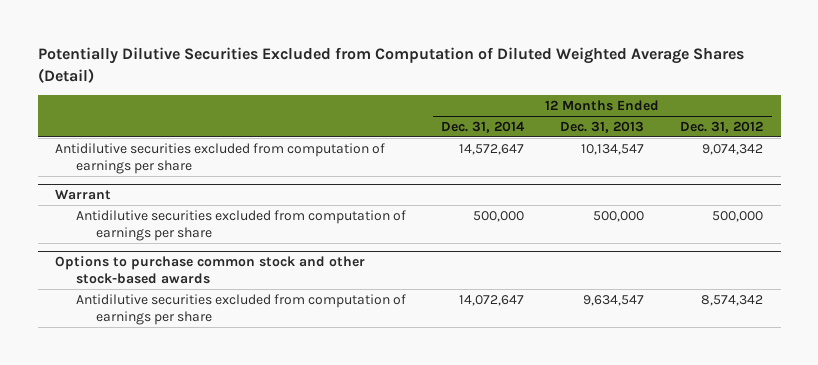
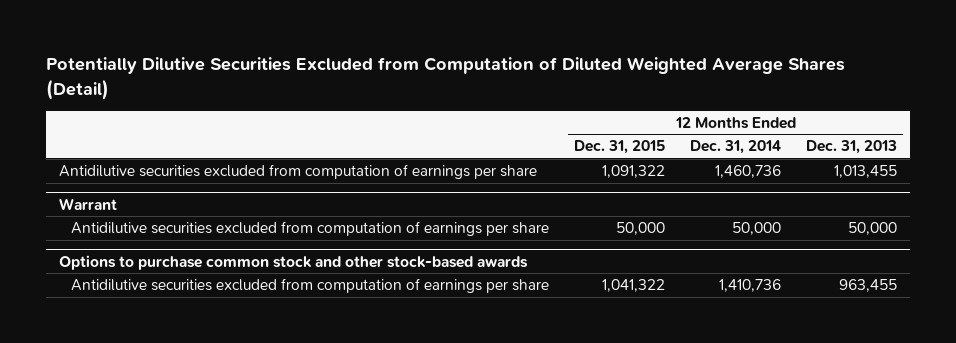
- | 12 Months Ended Dec. 31, 2014 | 12 Months Ended Dec. 31, 2013 | 12 Months Ended Dec. 31, 2012
+ | 12 Months Ended Dec. 31, 2015 | 12 Months Ended Dec. 31, 2014 | 12 Months Ended Dec. 31, 2013
- Antidilutive securities excluded from computation of earnings per share | 14,572,647 | 10,134,547 | 9,074,342
+ Antidilutive securities excluded from computation of earnings per share | 1,091,322 | 1,460,736 | 1,013,455
@ Warrant
- Antidilutive securities excluded from computation of earnings per share | 500,000 | 500,000 | 500,000
+ Antidilutive securities excluded from computation of earnings per share | 50,000 | 50,000 | 50,000
@ Options to purchase common stock and other stock-based awards
- Antidilutive securities excluded from computation of earnings per share | 14,072,647 | 9,634,547 | 8,574,342
+ Antidilutive securities excluded from computation of earnings per share | 1,041,322 | 1,410,736 | 963,455

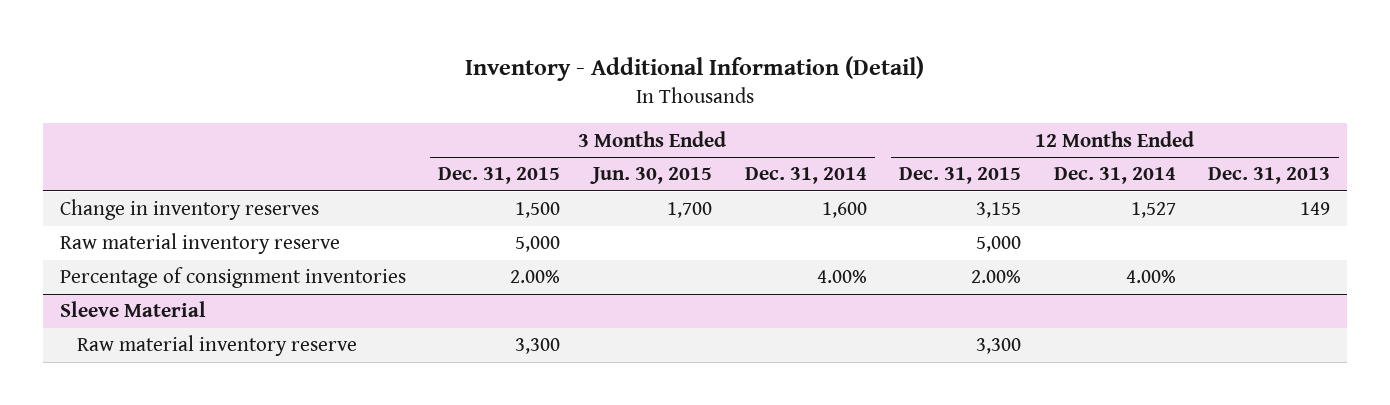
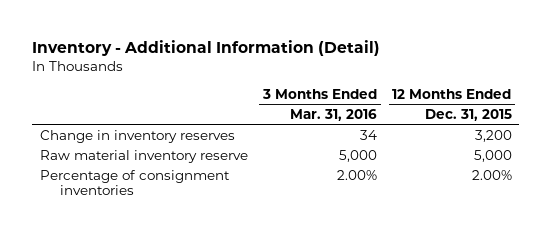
- | 3 Months Ended Dec. 31, 2015 | 3 Months Ended Jun. 30, 2015 | 3 Months Ended Dec. 31, 2014 | 12 Months Ended Dec. 31, 2015 | 12 Months Ended Dec. 31, 2014 | 12 Months Ended Dec. 31, 2013
+ | 3 Months Ended Mar. 31, 2016 | 12 Months Ended Dec. 31, 2015
- Change in inventory reserves | 1,500 | 1,700 | 1,600 | 3,155 | 1,527 | 149
+ Change in inventory reserves | 34 | 3,200
- Sleeve Material
- Raw material inventory reserve | 3,300 | | | 3,300 | |

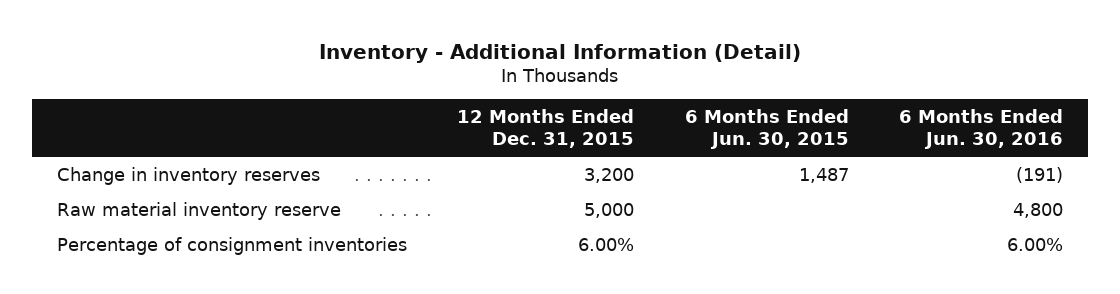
- | 3 Months Ended Mar. 31, 2016 | 12 Months Ended Dec. 31, 2015
+ | 12 Months Ended Dec. 31, 2015 | 6 Months Ended Jun. 30, 2015 | 6 Months Ended Jun. 30, 2016
- Percentage of consignment inventories | 2.00% | 2.00%
+ Percentage of consignment inventories | 6.00% | | 6.00%

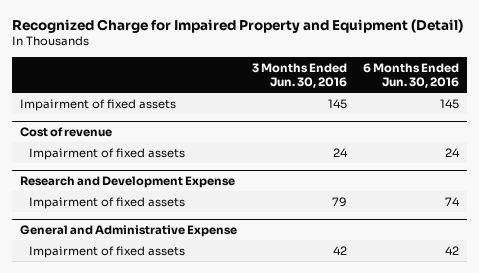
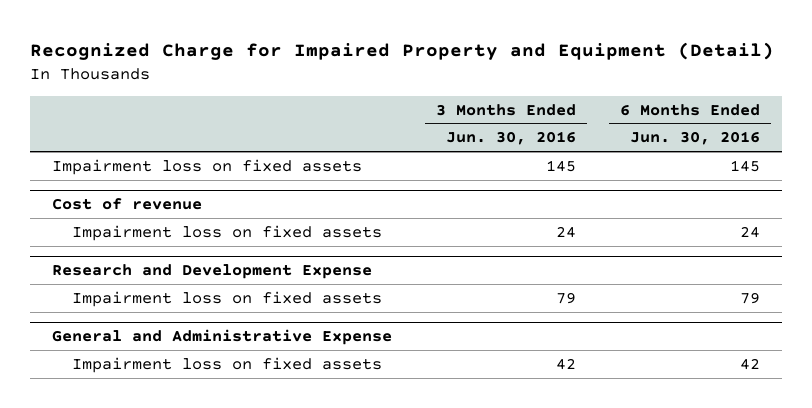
- Impairment of fixed assets | 145 | 145
+ Impairment loss on fixed assets | 145 | 145
@ Cost of revenue
- Impairment of fixed assets | 24 | 24
+ Impairment loss on fixed assets | 24 | 24
@ Research and Development Expense
- Impairment of fixed assets | 79 | 74
+ Impairment loss on fixed assets | 79 | 79
@ General and Administrative Expense
- Impairment of fixed assets | 42 | 42
+ Impairment loss on fixed assets | 42 | 42

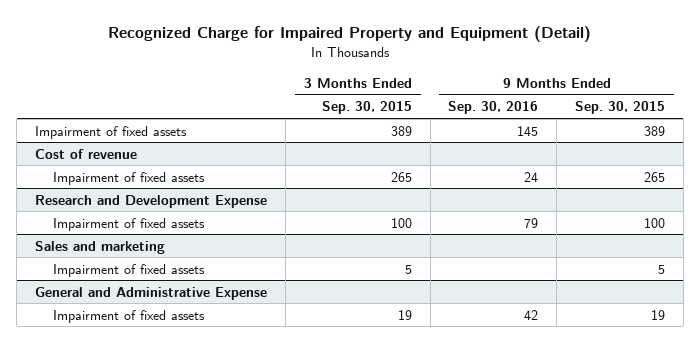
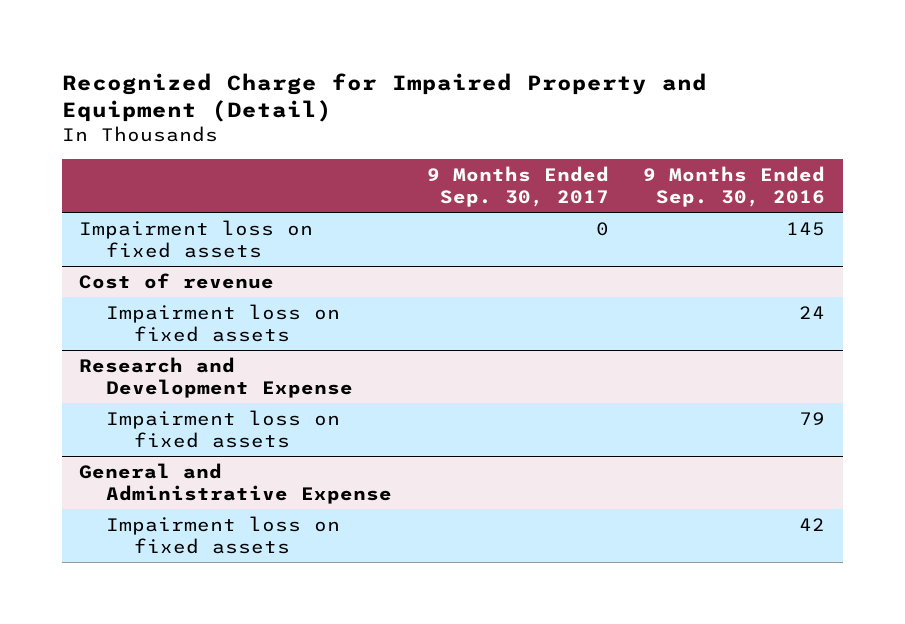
- | 3 Months Ended Sep. 30, 2015 | 9 Months Ended Sep. 30, 2016 | 9 Months Ended Sep. 30, 2015
+ | 9 Months Ended Sep. 30, 2017 | 9 Months Ended Sep. 30, 2016
- Impairment of fixed assets | 389 | 145 | 389
+ Impairment loss on fixed assets | 0 | 145
@ Cost of revenue
- Impairment of fixed assets | 265 | 24 | 265
+ Impairment loss on fixed assets | | 24
@ Research and Development Expense
- Impairment of fixed assets | 100 | 79 | 100
- Sales and marketing
- Impairment of fixed assets | 5 | | 5
@ Research and Development Expense
+ Impairment loss on fixed assets | | 79
@ General and Administrative Expense
- Impairment of fixed assets | 19 | 42 | 19
+ Impairment loss on fixed assets | | 42

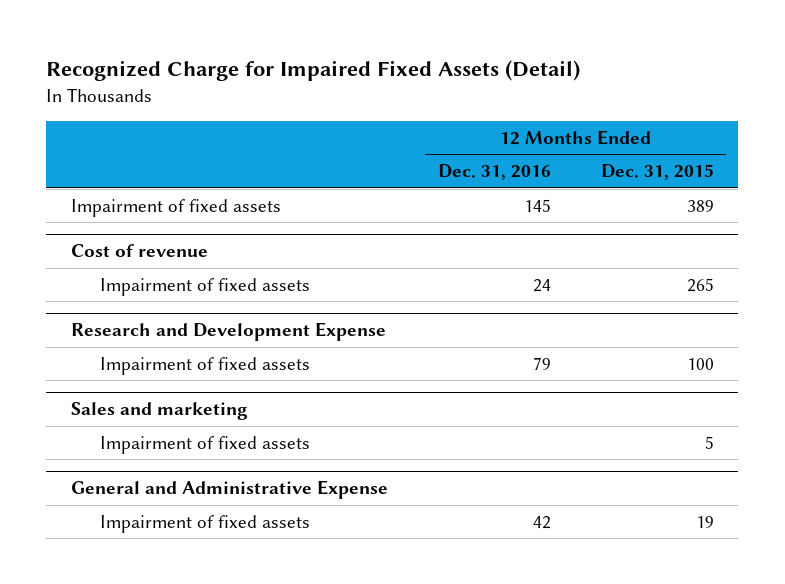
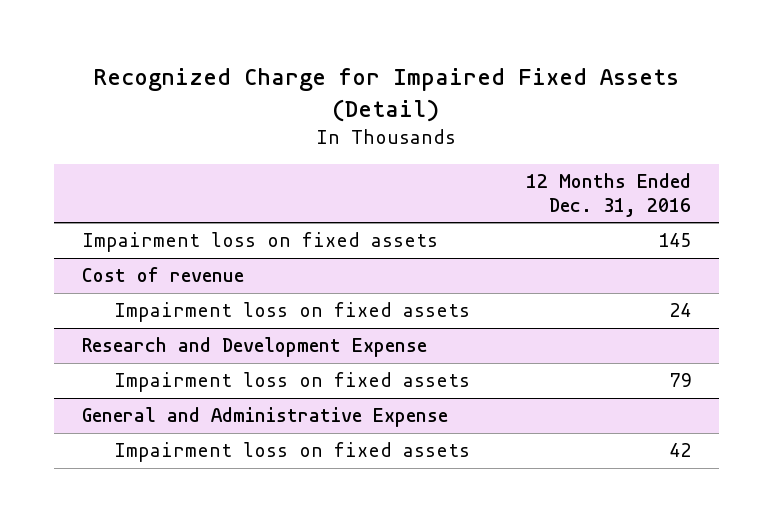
- | 12 Months Ended Dec. 31, 2016 | 12 Months Ended Dec. 31, 2015
+ | 12 Months Ended Dec. 31, 2016
- Impairment of fixed assets | 145 | 389
+ Impairment loss on fixed assets | 145
@ Cost of revenue
- Impairment of fixed assets | 24 | 265
+ Impairment loss on fixed assets | 24
@ Research and Development Expense
- Impairment of fixed assets | 79 | 100
- Sales and marketing
- Impairment of fixed assets | | 5
@ Research and Development Expense
+ Impairment loss on fixed assets | 79
@ General and Administrative Expense
- Impairment of fixed assets | 42 | 19
+ Impairment loss on fixed assets | 42

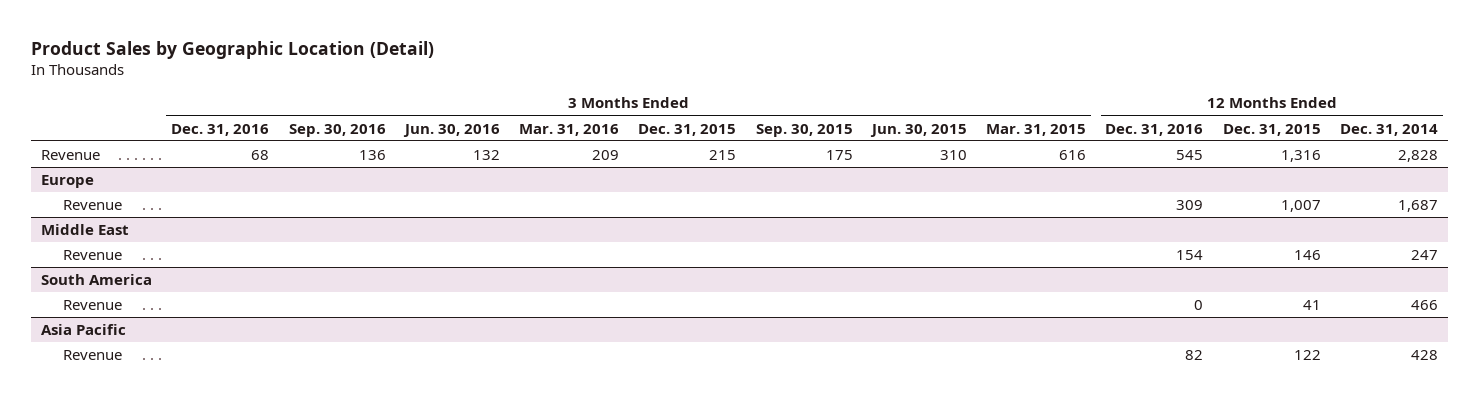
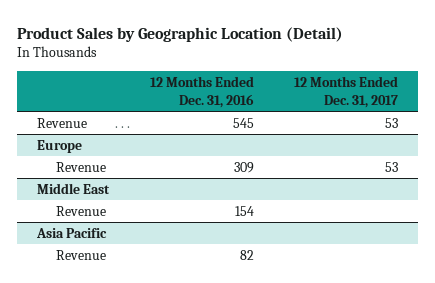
- | 3 Months Ended Dec. 31, 2016 | 3 Months Ended Sep. 30, 2016 | 3 Months Ended Jun. 30, 2016 | 3 Months Ended Mar. 31, 2016 | 3 Months Ended Dec. 31, 2015 | 3 Months Ended Sep. 30, 2015 | 3 Months Ended Jun. 30, 2015 | 3 Months Ended Mar. 31, 2015 | 12 Months Ended Dec. 31, 2016 | 12 Months Ended Dec. 31, 2015 | 12 Months Ended Dec. 31, 2014
+ | 12 Months Ended Dec. 31, 2016 | 12 Months Ended Dec. 31, 2017
- South America
- Revenue | | | | | | | | | 0 | 41 | 466

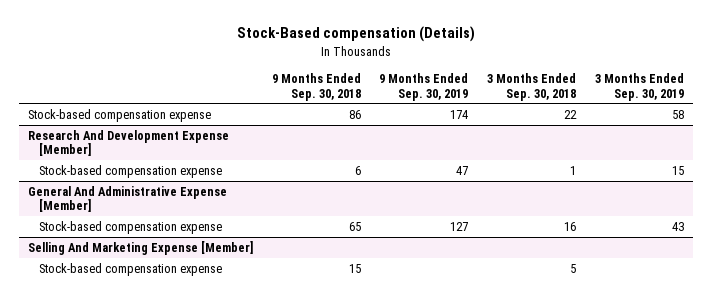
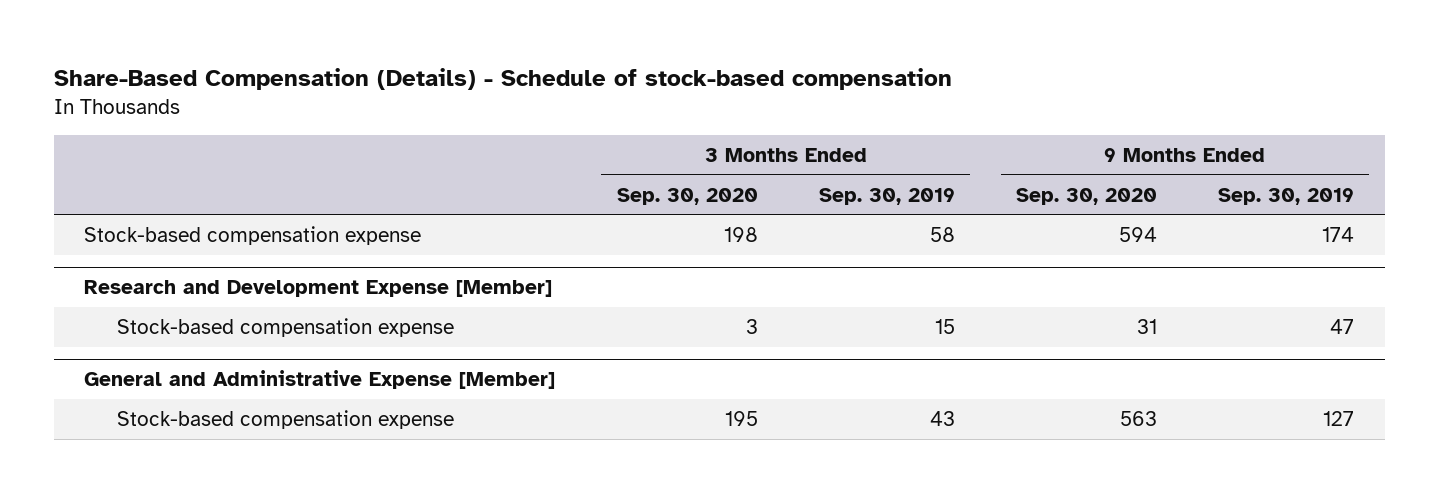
- Stock-Based compensation (Details)
+ Share-Based Compensation (Details) - Schedule of stock-based compensation
- | 9 Months Ended Sep. 30, 2018 | 9 Months Ended Sep. 30, 2019 | 3 Months Ended Sep. 30, 2018 | 3 Months Ended Sep. 30, 2019
+ | 3 Months Ended Sep. 30, 2020 | 3 Months Ended Sep. 30, 2019 | 9 Months Ended Sep. 30, 2020 | 9 Months Ended Sep. 30, 2019
- Research And Development Expense [Member]
+ Research and Development Expense [Member]
- General And Administrative Expense [Member]
+ General and Administrative Expense [Member]
- Selling And Marketing Expense [Member]
- Stock-based compensation expense | 15 | | 5 |

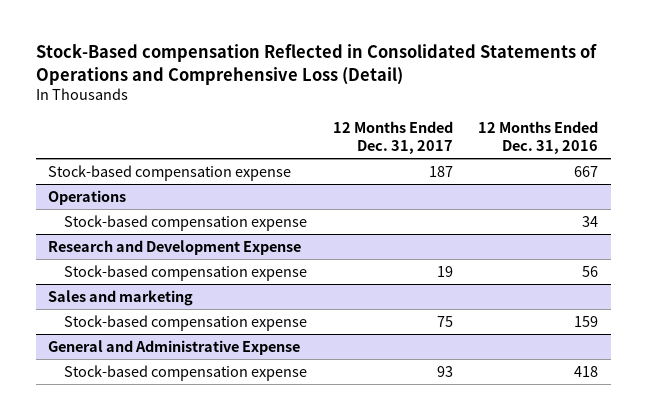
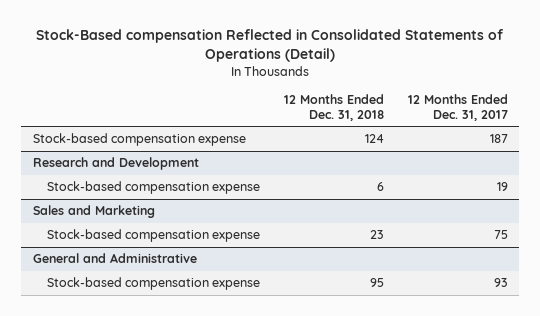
- Stock-Based compensation Reflected in Consolidated Statements of Operations and Comprehensive Loss (Detail)
+ Stock-Based compensation Reflected in Consolidated Statements of Operations (Detail)
- | 12 Months Ended Dec. 31, 2017 | 12 Months Ended Dec. 31, 2016
+ | 12 Months Ended Dec. 31, 2018 | 12 Months Ended Dec. 31, 2017
- Operations
- Stock-based compensation expense | | 34
- Research and Development Expense
+ Research and Development
- Sales and marketing
+ Sales and Marketing
- General and Administrative Expense
+ General and Administrative

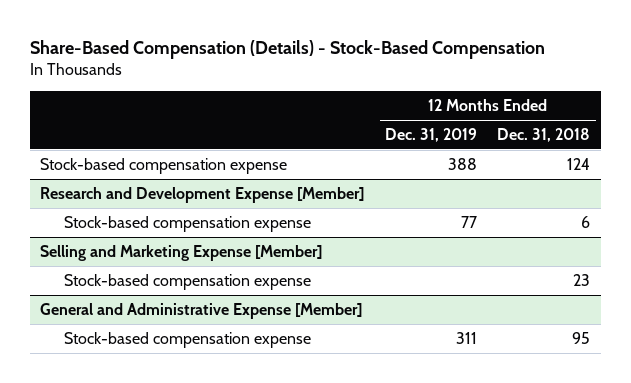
- Stock-Based compensation Reflected in Consolidated Statements of Operations (Detail)
+ Share-Based Compensation (Details) - Stock-Based Compensation
- | 12 Months Ended Dec. 31, 2018 | 12 Months Ended Dec. 31, 2017
+ | 12 Months Ended Dec. 31, 2019 | 12 Months Ended Dec. 31, 2018
- Research and Development
+ Research and Development Expense [Member]
- Sales and Marketing
+ Selling and Marketing Expense [Member]
- General and Administrative
+ General and Administrative Expense [Member]

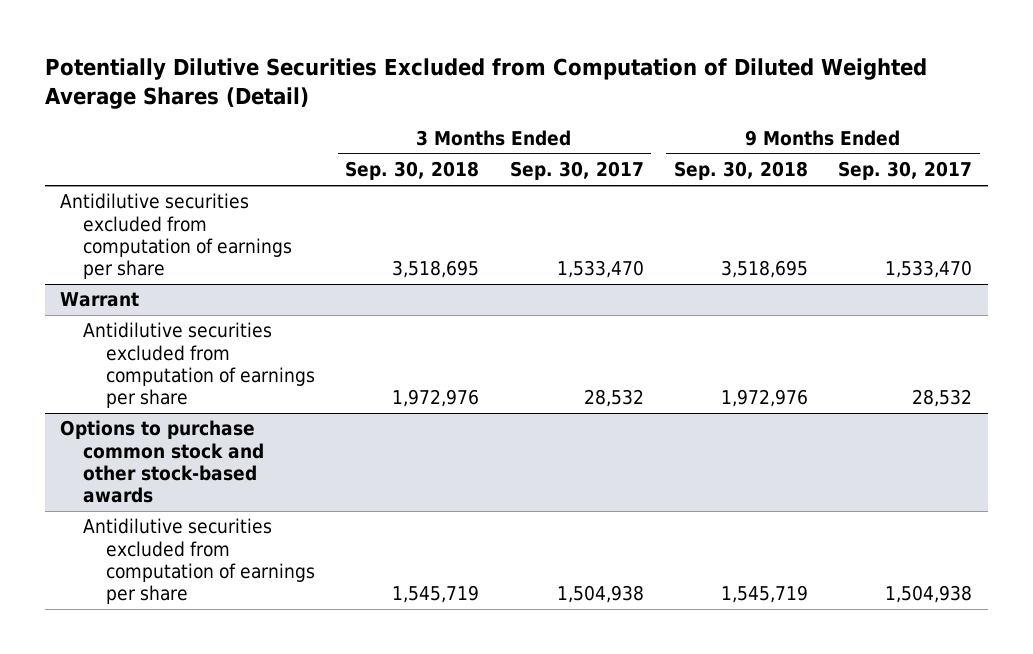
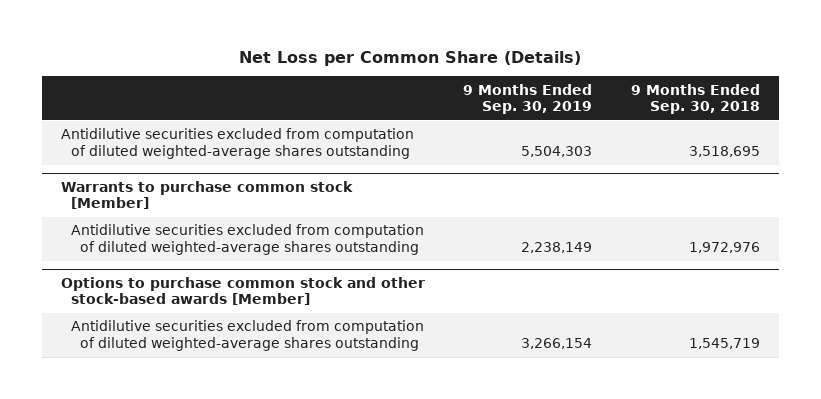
- Potentially Dilutive Securities Excluded from Computation of Diluted Weighted Average Shares (Detail)
+ Net Loss per Common Share (Details)
- | 3 Months Ended Sep. 30, 2018 | 3 Months Ended Sep. 30, 2017 | 9 Months Ended Sep. 30, 2018 | 9 Months Ended Sep. 30, 2017
+ | 9 Months Ended Sep. 30, 2019 | 9 Months Ended Sep. 30, 2018
- Antidilutive securities excluded from computation of earnings per share | 3,518,695 | 1,533,470 | 3,518,695 | 1,533,470
- Warrant
- Antidilutive securities excluded from computation of earnings per share | 1,972,976 | 28,532 | 1,972,976 | 28,532
- Options to purchase common stock and other stock-based awards
- Antidilutive securities excluded from computation of earnings per share | 1,545,719 | 1,504,938 | 1,545,719 | 1,504,938
+ Antidilutive securities excluded from computation of diluted weighted-average shares outstanding | 5,504,303 | 3,518,695
+ Warrants to purchase common stock [Member]
+ Antidilutive securities excluded from computation of diluted weighted-average shares outstanding | 2,238,149 | 1,972,976
+ Options to purchase common stock and other stock-based awards [Member]
+ Antidilutive securities excluded from computation of diluted weighted-average shares outstanding | 3,266,154 | 1,545,719

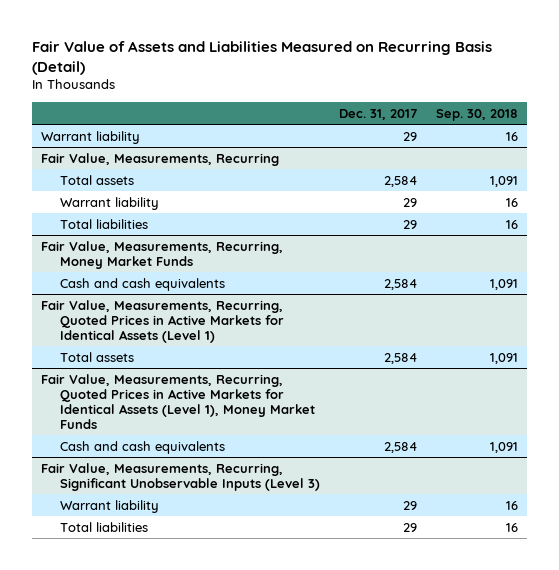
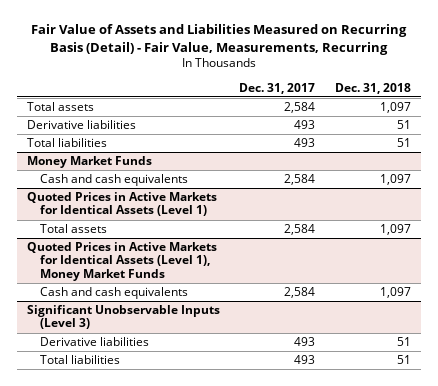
- Fair Value of Assets and Liabilities Measured on Recurring Basis (Detail)
+ Fair Value of Assets and Liabilities Measured on Recurring Basis (Detail) - Fair Value, Measurements, Recurring
- | Dec. 31, 2017 | Sep. 30, 2018
+ | Dec. 31, 2017 | Dec. 31, 2018
- Warrant liability | 29 | 16
- Fair Value, Measurements, Recurring
- Warrant liability | 29 | 16
- Total liabilities | 29 | 16
- Fair Value, Measurements, Recurring, Money Market Funds
+ Derivative liabilities | 493 | 51
+ Total liabilities | 493 | 51
+ Money Market Funds
- Fair Value, Measurements, Recurring, Quoted Prices in Active Markets for Identical Assets (Level 1)
+ Quoted Prices in Active Markets for Identical Assets (Level 1)
- Fair Value, Measurements, Recurring, Quoted Prices in Active Markets for Identical Assets (Level 1), Money Market Funds
+ Quoted Prices in Active Markets for Identical Assets (Level 1), Money Market Funds
- Fair Value, Measurements, Recurring, Significant Unobservable Inputs (Level 3)
- Warrant liability | 29 | 16
- Total liabilities | 29 | 16
+ Significant Unobservable Inputs (Level 3)
+ Derivative liabilities | 493 | 51
+ Total liabilities | 493 | 51

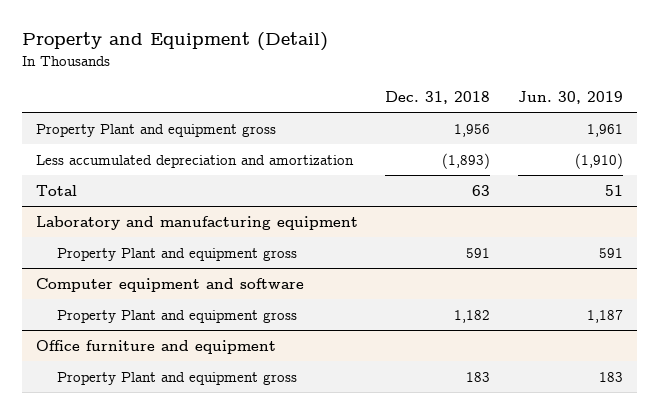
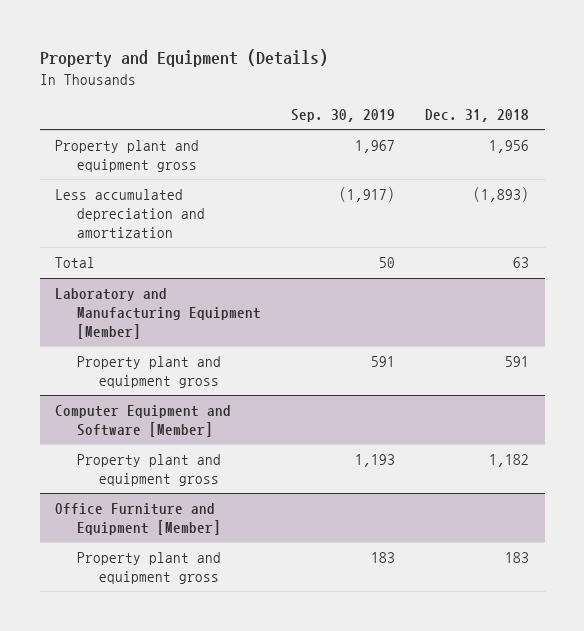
- Property and Equipment (Detail)
+ Property and Equipment (Details)
- | Dec. 31, 2018 | Jun. 30, 2019
+ | Sep. 30, 2019 | Dec. 31, 2018
- Property Plant and equipment gross | 1,956 | 1,961
+ Property plant and equipment gross | 1,967 | 1,956
- Laboratory and manufacturing equipment
- Property Plant and equipment gross | 591 | 591
- Computer equipment and software
- Property Plant and equipment gross | 1,182 | 1,187
- Office furniture and equipment
- Property Plant and equipment gross | 183 | 183
+ Laboratory and Manufacturing Equipment [Member]
+ Property plant and equipment gross | 591 | 591
+ Computer Equipment and Software [Member]
+ Property plant and equipment gross | 1,193 | 1,182
+ Office Furniture and Equipment [Member]
+ Property plant and equipment gross | 183 | 183

